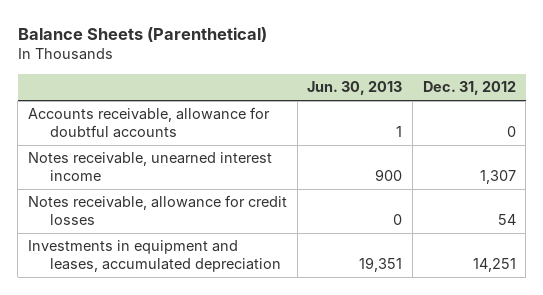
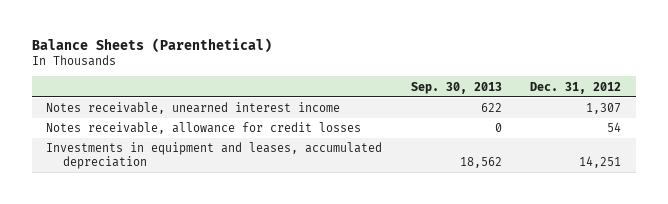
- | Jun. 30, 2013 | Dec. 31, 2012
+ | Sep. 30, 2013 | Dec. 31, 2012
- Accounts receivable, allowance for doubtful accounts | 1 | 0

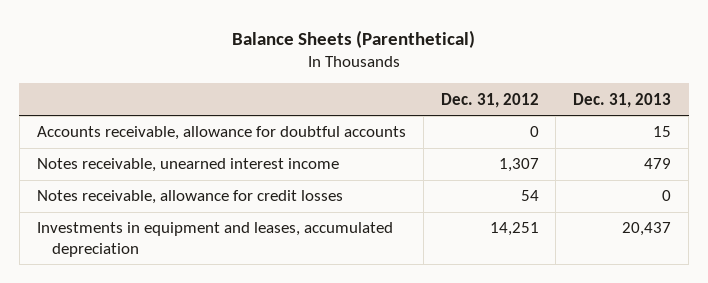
- | Sep. 30, 2013 | Dec. 31, 2012
+ | Dec. 31, 2012 | Dec. 31, 2013
+ Accounts receivable, allowance for doubtful accounts | 0 | 15

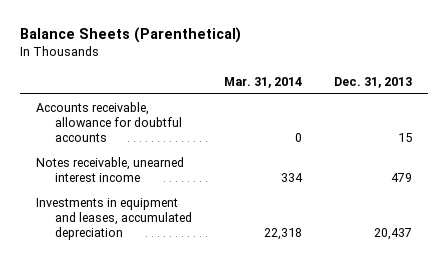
- | Dec. 31, 2012 | Dec. 31, 2013
+ | Mar. 31, 2014 | Dec. 31, 2013
- Notes receivable, allowance for credit losses | 54 | 0

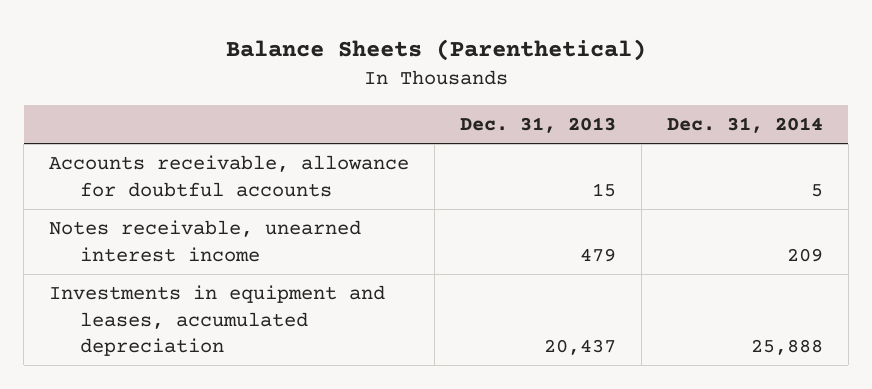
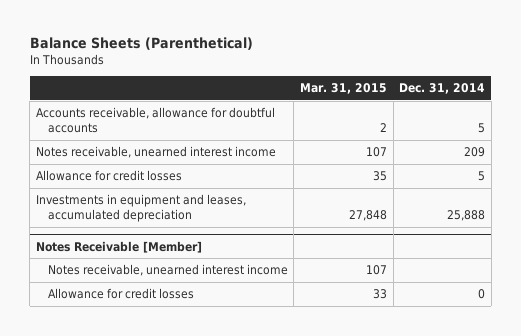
- | Dec. 31, 2013 | Dec. 31, 2014
+ | Mar. 31, 2015 | Dec. 31, 2014
+ Allowance for credit losses | 35 | 5
+ Notes Receivable [Member]
+ Notes receivable, unearned interest income | 107 |
+ Allowance for credit losses | 33 | 0

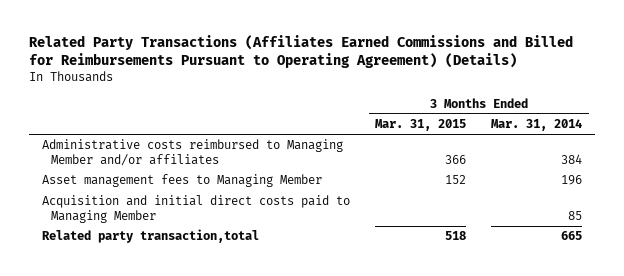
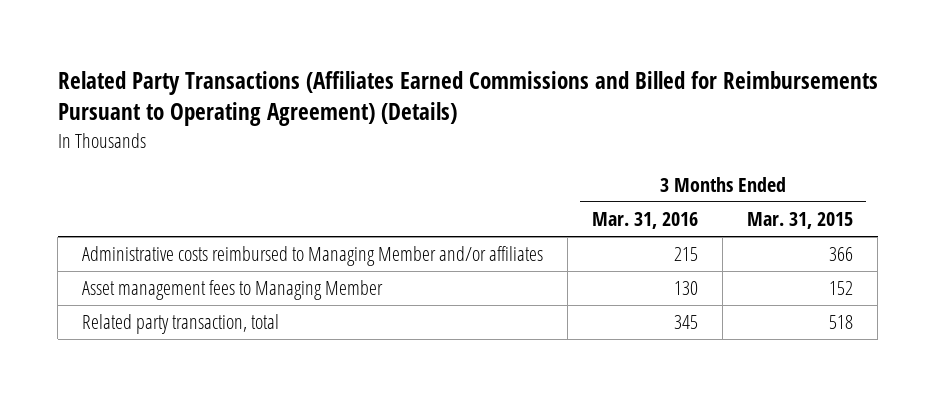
- | 3 Months Ended Mar. 31, 2015 | 3 Months Ended Mar. 31, 2014
+ | 3 Months Ended Mar. 31, 2016 | 3 Months Ended Mar. 31, 2015
- Acquisition and initial direct costs paid to Managing Member | | 85
- Related party transaction,total | 518 | 665
+ Related party transaction, total | 345 | 518

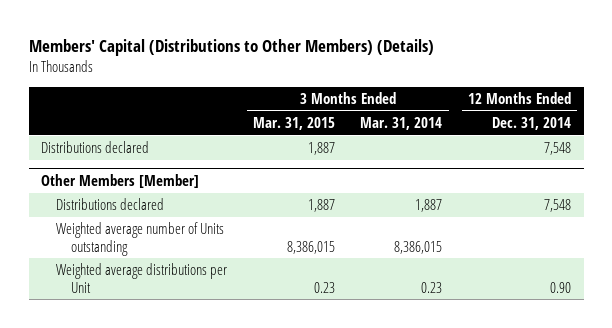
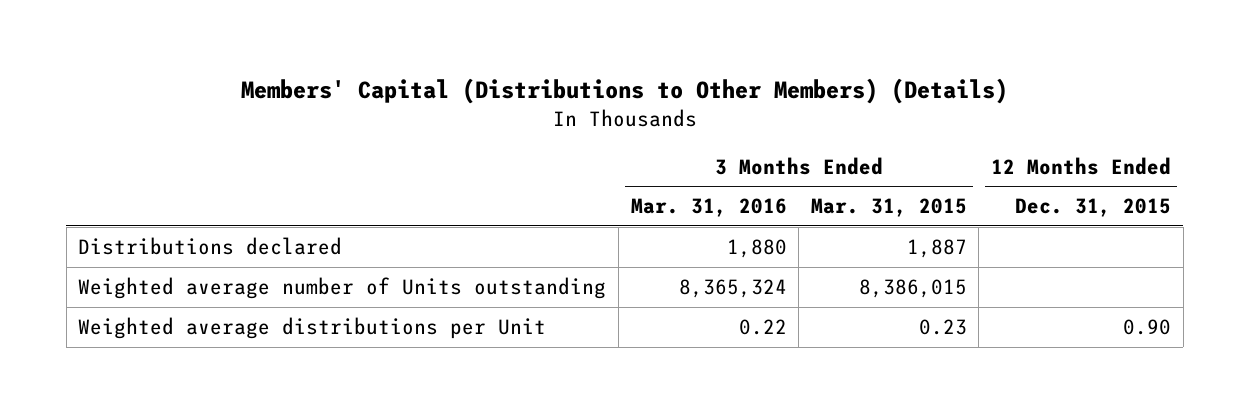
- | 3 Months Ended Mar. 31, 2015 | 3 Months Ended Mar. 31, 2014 | 12 Months Ended Dec. 31, 2014
+ | 3 Months Ended Mar. 31, 2016 | 3 Months Ended Mar. 31, 2015 | 12 Months Ended Dec. 31, 2015
- Other Members [Member]
- Distributions declared | 1,887 | 1,887 | 7,548

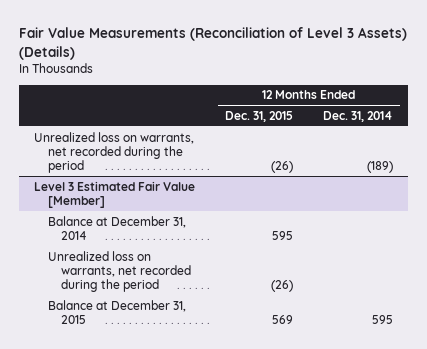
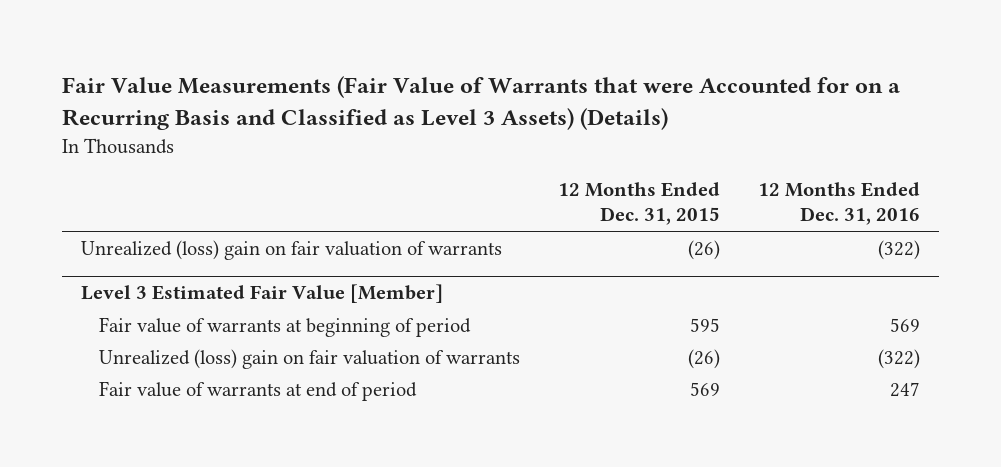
- Fair Value Measurements (Reconciliation of Level 3 Assets) (Details)
+ Fair Value Measurements (Fair Value of Warrants that were Accounted for on a Recurring Basis and Classified as Level 3 Assets) (Details)
- | 12 Months Ended Dec. 31, 2015 | 12 Months Ended Dec. 31, 2014
+ | 12 Months Ended Dec. 31, 2015 | 12 Months Ended Dec. 31, 2016
- Unrealized loss on warrants, net recorded during the period | (26) | (189)
+ Unrealized (loss) gain on fair valuation of warrants | (26) | (322)
@ Level 3 Estimated Fair Value [Member]
- Balance at December 31, 2014 | 595 |
- Unrealized loss on warrants, net recorded during the period | (26) |
- Balance at December 31, 2015 | 569 | 595
+ Fair value of warrants at beginning of period | 595 | 569
+ Unrealized (loss) gain on fair valuation of warrants | (26) | (322)
+ Fair value of warrants at end of period | 569 | 247

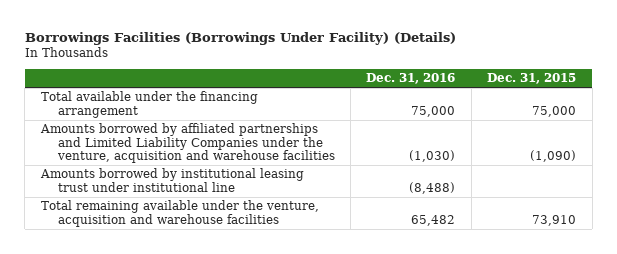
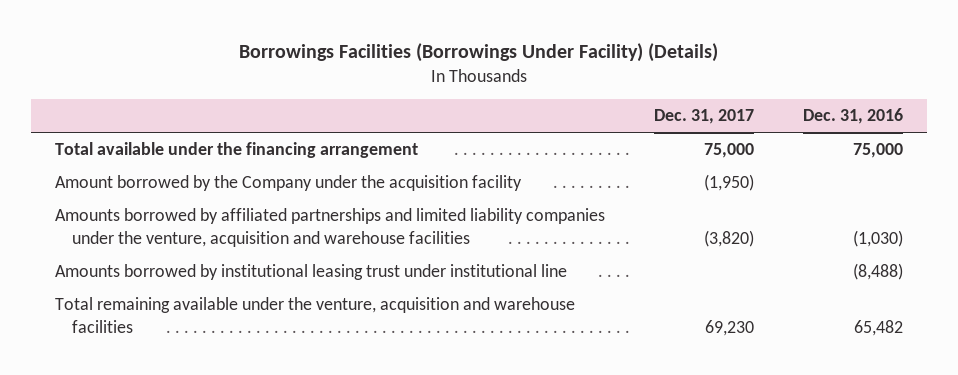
- | Dec. 31, 2016 | Dec. 31, 2015
+ | Dec. 31, 2017 | Dec. 31, 2016
- Amounts borrowed by affiliated partnerships and Limited Liability Companies under the venture, acquisition and warehouse facilities | (1,030) | (1,090)
+ Amount borrowed by the Company under the acquisition facility | (1,950) |
+ Amounts borrowed by affiliated partnerships and limited liability companies under the venture, acquisition and warehouse facilities | (3,820) | (1,030)

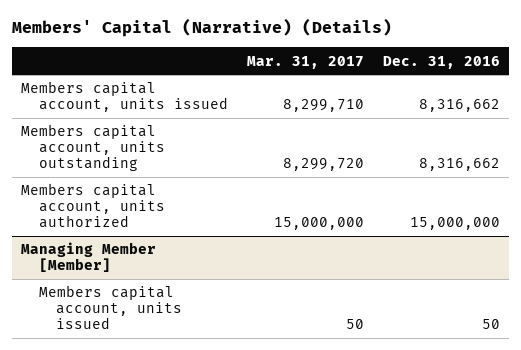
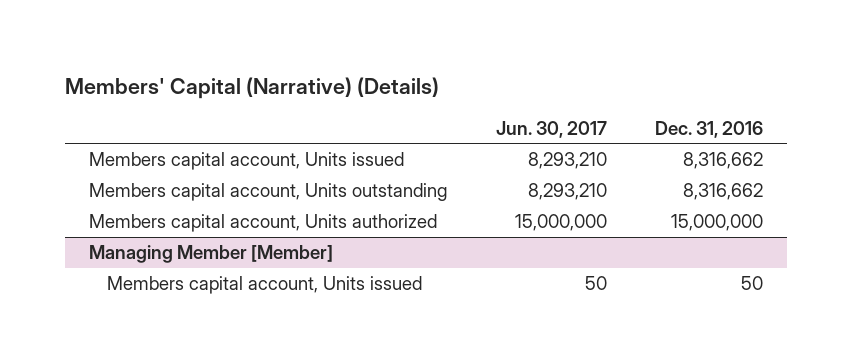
- | Mar. 31, 2017 | Dec. 31, 2016
+ | Jun. 30, 2017 | Dec. 31, 2016
- Members capital account, units issued | 8,299,710 | 8,316,662
- Members capital account, units outstanding | 8,299,720 | 8,316,662
- Members capital account, units authorized | 15,000,000 | 15,000,000
+ Members capital account, Units issued | 8,293,210 | 8,316,662
+ Members capital account, Units outstanding | 8,293,210 | 8,316,662
+ Members capital account, Units authorized | 15,000,000 | 15,000,000
@ Managing Member [Member]
- Members capital account, units issued | 50 | 50
+ Members capital account, Units issued | 50 | 50

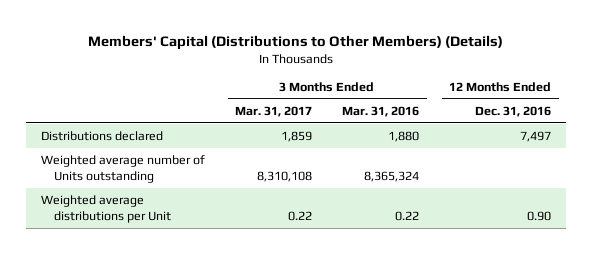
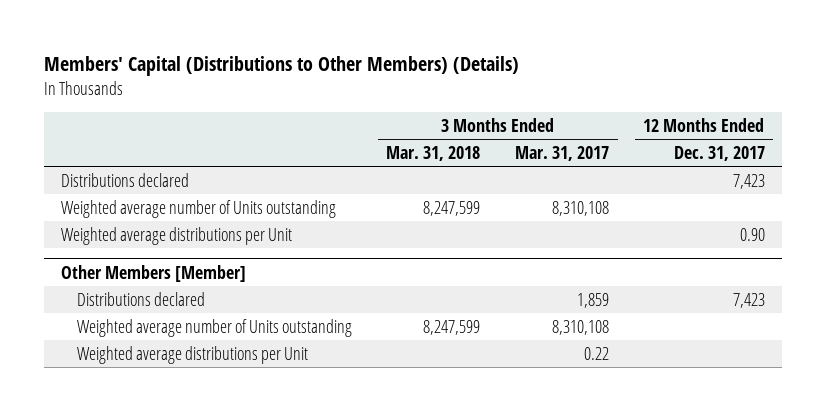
- | 3 Months Ended Mar. 31, 2017 | 3 Months Ended Mar. 31, 2016 | 12 Months Ended Dec. 31, 2016
+ | 3 Months Ended Mar. 31, 2018 | 3 Months Ended Mar. 31, 2017 | 12 Months Ended Dec. 31, 2017
+ Distributions declared | | | 7,423
+ Weighted average number of Units outstanding | 8,247,599 | 8,310,108 |
+ Weighted average distributions per Unit | | | 0.90
+ Other Members [Member]

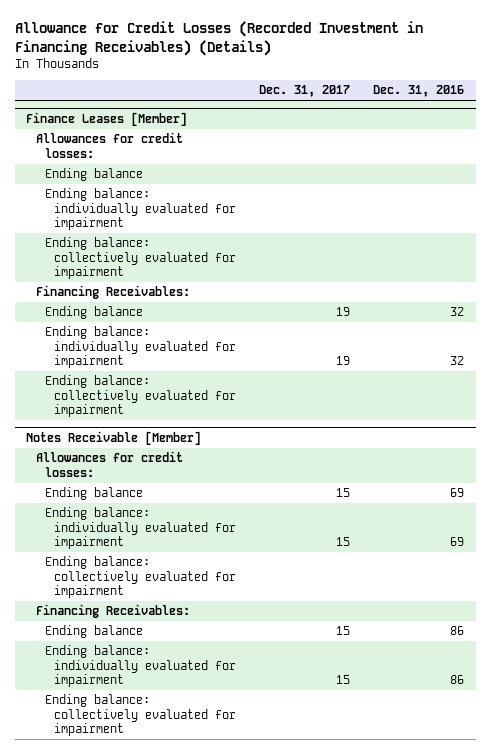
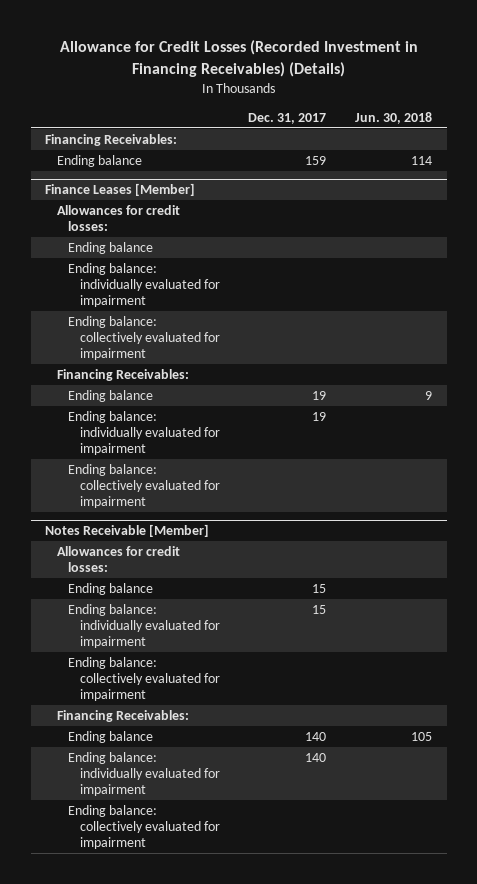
- | Dec. 31, 2017 | Dec. 31, 2016
+ | Dec. 31, 2017 | Jun. 30, 2018
+ Financing Receivables:
+ Ending balance | 159 | 114
@ Notes Receivable [Member]
- Ending balance | 15 | 86
- Ending balance: individually evaluated for impairment | 15 | 86
+ Ending balance | 140 | 105
+ Ending balance: individually evaluated for impairment | 140 |

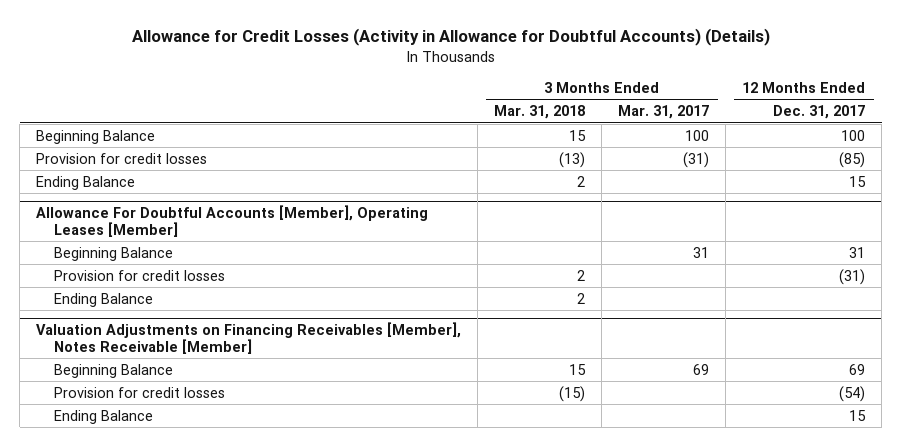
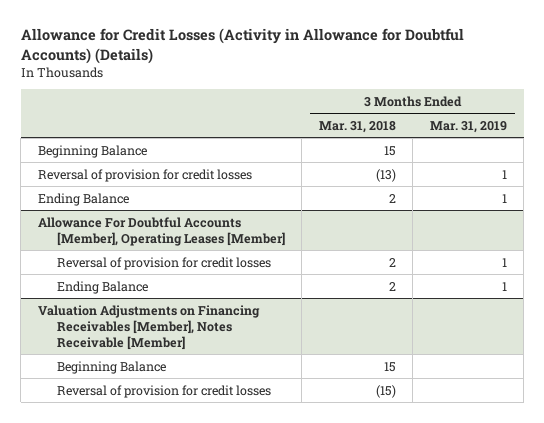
- | 3 Months Ended Mar. 31, 2018 | 3 Months Ended Mar. 31, 2017 | 12 Months Ended Dec. 31, 2017
+ | 3 Months Ended Mar. 31, 2018 | 3 Months Ended Mar. 31, 2019
- Provision for credit losses | (13) | (31) | (85)
+ Reversal of provision for credit losses | (13) | 1
@ Allowance For Doubtful Accounts [Member], Operating Leases [Member]
- Beginning Balance | | 31 | 31
- Provision for credit losses | 2 | | (31)
+ Reversal of provision for credit losses | 2 | 1
@ Valuation Adjustments on Financing Receivables [Member], Notes Receivable [Member]
- Provision for credit losses | (15) | | (54)
- Ending Balance | | | 15
+ Reversal of provision for credit losses | (15) |

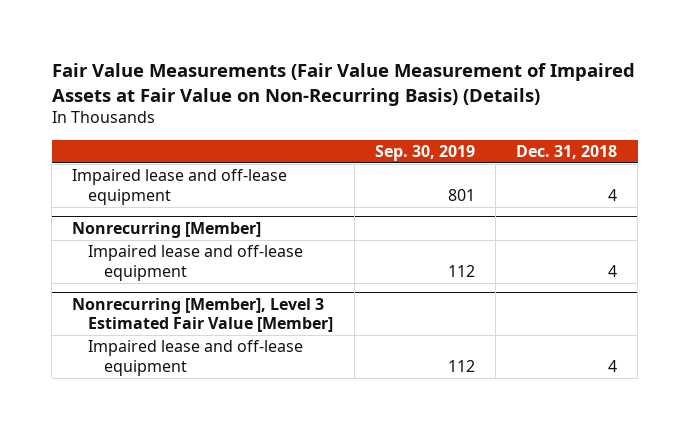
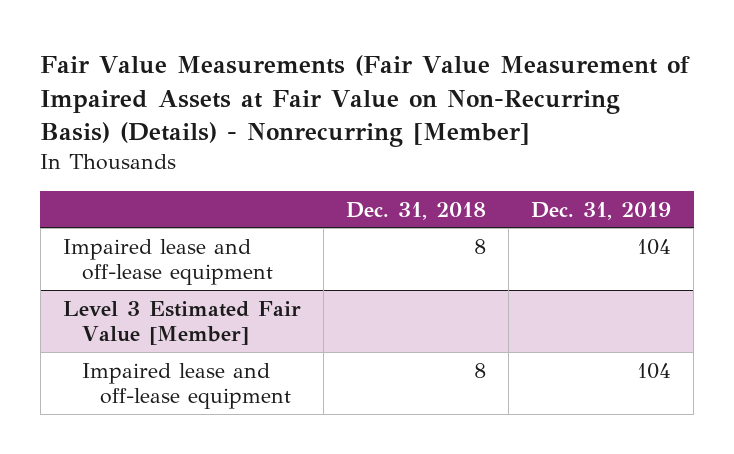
- Fair Value Measurements (Fair Value Measurement of Impaired Assets at Fair Value on Non-Recurring Basis) (Details)
+ Fair Value Measurements (Fair Value Measurement of Impaired Assets at Fair Value on Non-Recurring Basis) (Details) - Nonrecurring [Member]
- | Sep. 30, 2019 | Dec. 31, 2018
+ | Dec. 31, 2018 | Dec. 31, 2019
- Impaired lease and off-lease equipment | 801 | 4
- Nonrecurring [Member]
- Impaired lease and off-lease equipment | 112 | 4
- Nonrecurring [Member], Level 3 Estimated Fair Value [Member]
- Impaired lease and off-lease equipment | 112 | 4
+ Impaired lease and off-lease equipment | 8 | 104
+ Level 3 Estimated Fair Value [Member]
+ Impaired lease and off-lease equipment | 8 | 104

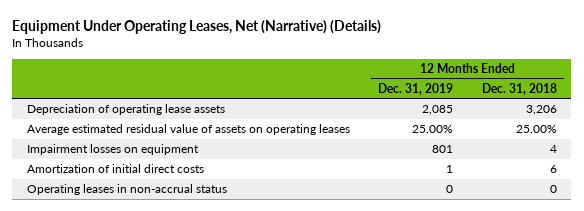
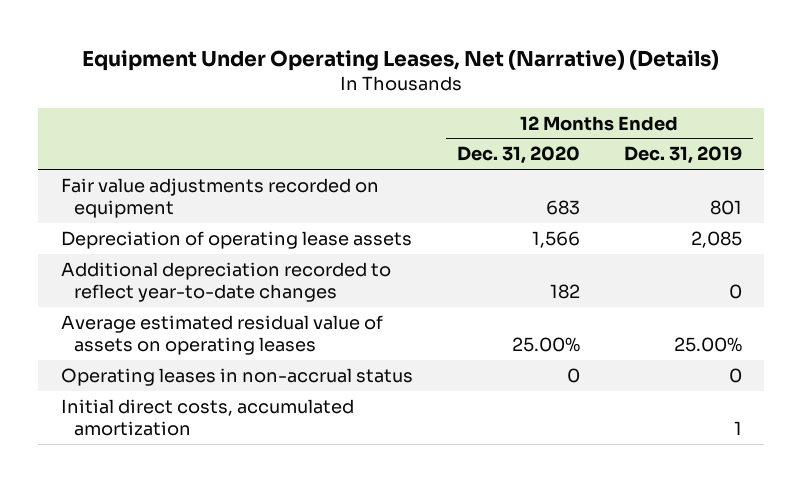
- | 12 Months Ended Dec. 31, 2019 | 12 Months Ended Dec. 31, 2018
+ | 12 Months Ended Dec. 31, 2020 | 12 Months Ended Dec. 31, 2019
+ Fair value adjustments recorded on equipment | 683 | 801
+ Additional depreciation recorded to reflect year-to-date changes | 182 | 0
- Impairment losses on equipment | 801 | 4
- Amortization of initial direct costs | 1 | 6
+ Initial direct costs, accumulated amortization | | 1

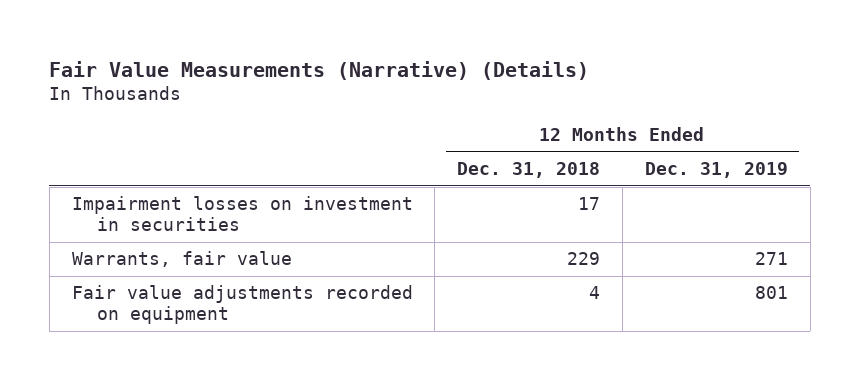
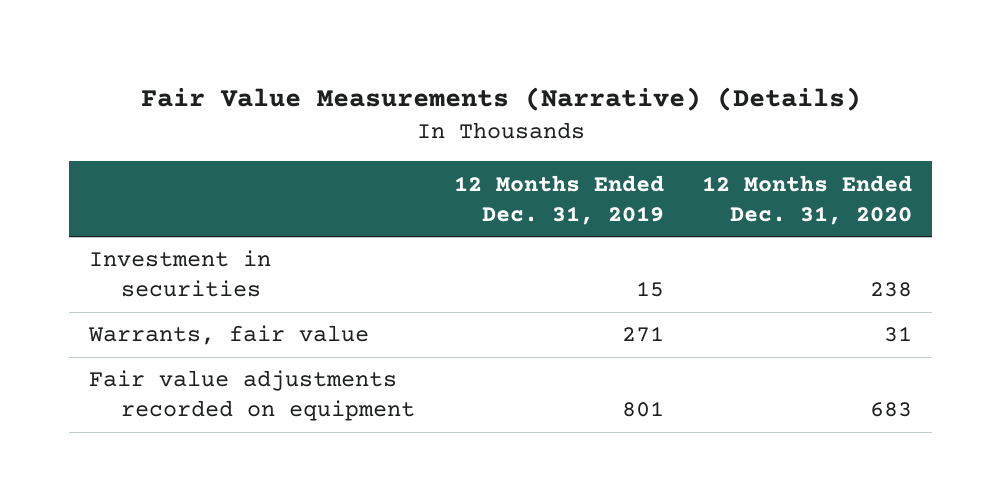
- | 12 Months Ended Dec. 31, 2018 | 12 Months Ended Dec. 31, 2019
+ | 12 Months Ended Dec. 31, 2019 | 12 Months Ended Dec. 31, 2020
- Impairment losses on investment in securities | 17 |
+ Investment in securities | 15 | 238

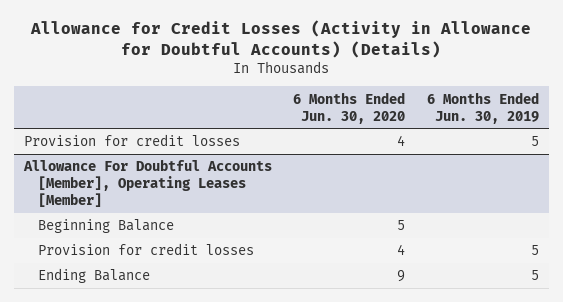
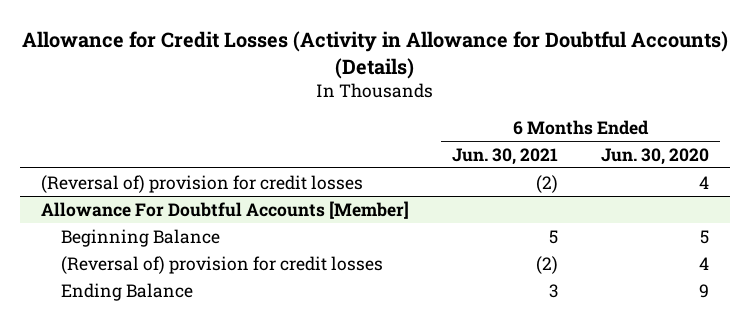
- | 6 Months Ended Jun. 30, 2020 | 6 Months Ended Jun. 30, 2019
+ | 6 Months Ended Jun. 30, 2021 | 6 Months Ended Jun. 30, 2020
- Provision for credit losses | 4 | 5
- Allowance For Doubtful Accounts [Member], Operating Leases [Member]
+ (Reversal of) provision for credit losses | (2) | 4
+ Allowance For Doubtful Accounts [Member]
- Provision for credit losses | 4 | 5
+ (Reversal of) provision for credit losses | (2) | 4

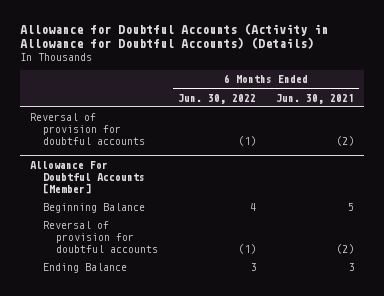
- Allowance for Credit Losses (Activity in Allowance for Doubtful Accounts) (Details)
+ Allowance for Doubtful Accounts (Activity in Allowance for Doubtful Accounts) (Details)
- | 6 Months Ended Jun. 30, 2021 | 6 Months Ended Jun. 30, 2020
+ | 6 Months Ended Jun. 30, 2022 | 6 Months Ended Jun. 30, 2021
- (Reversal of) provision for credit losses | (2) | 4
+ Reversal of provision for doubtful accounts | (1) | (2)
@ Allowance For Doubtful Accounts [Member]
- (Reversal of) provision for credit losses | (2) | 4
+ Reversal of provision for doubtful accounts | (1) | (2)

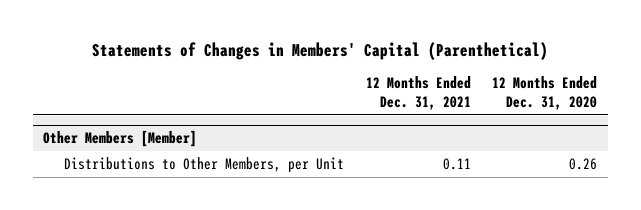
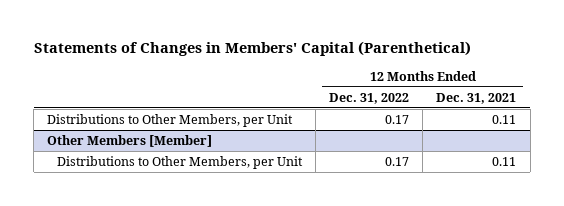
- | 12 Months Ended Dec. 31, 2021 | 12 Months Ended Dec. 31, 2020
+ | 12 Months Ended Dec. 31, 2022 | 12 Months Ended Dec. 31, 2021
+ Distributions to Other Members, per Unit | 0.17 | 0.11

